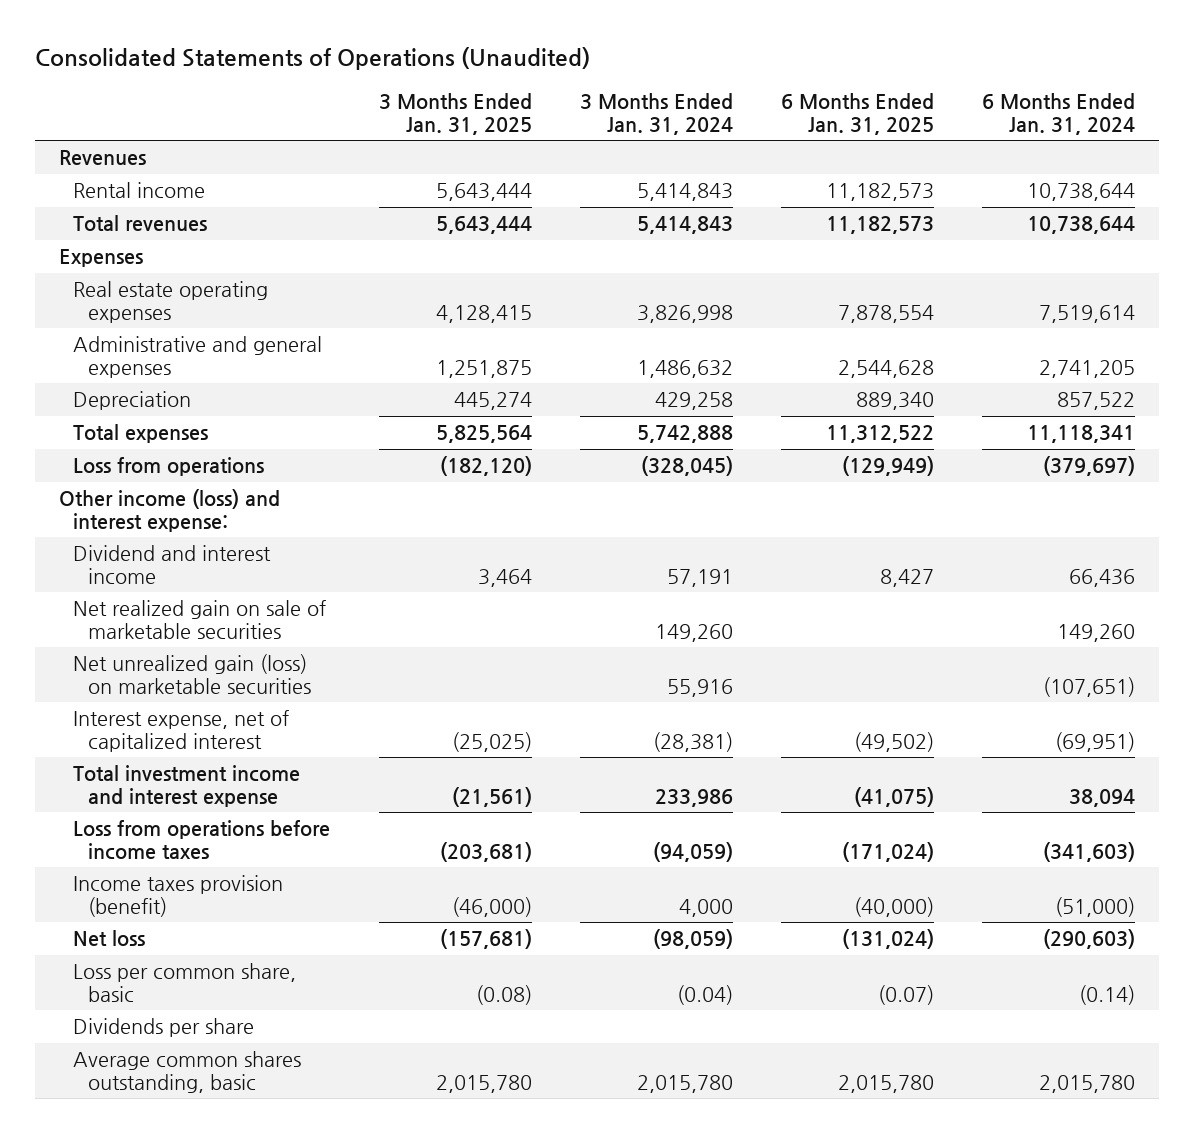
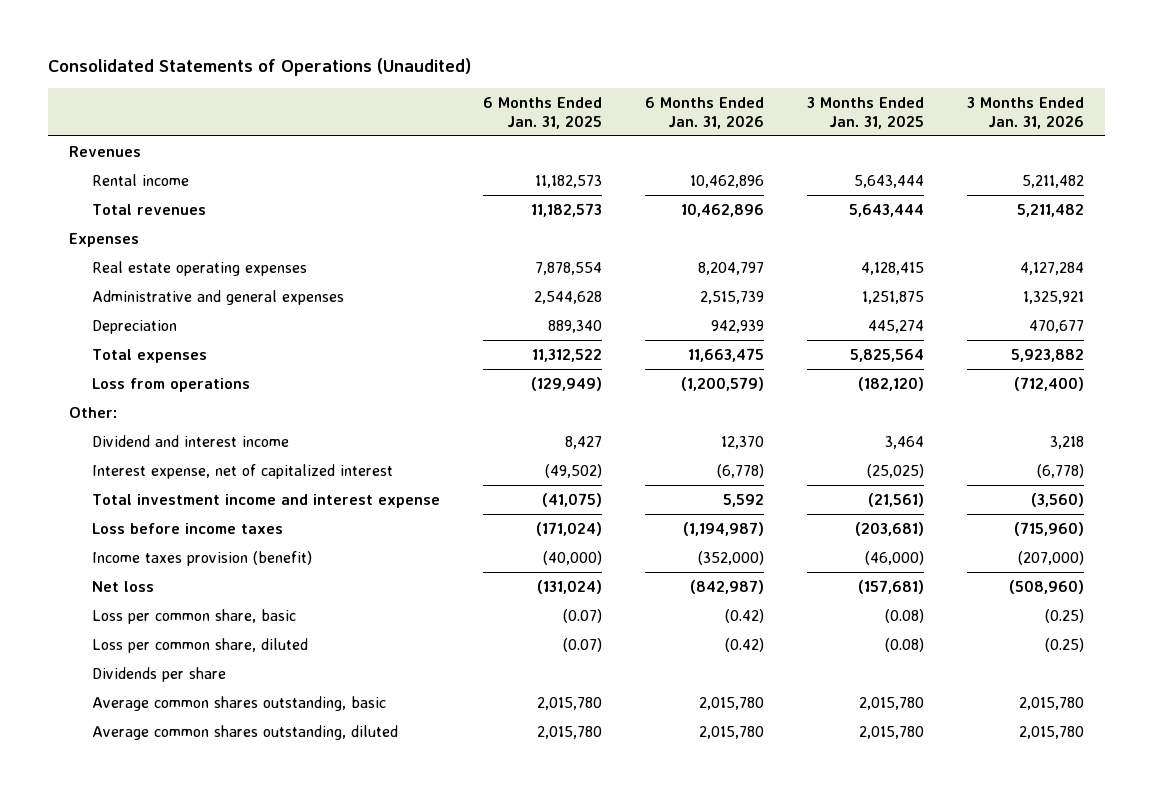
- | 3 Months Ended Jan. 31, 2025 | 3 Months Ended Jan. 31, 2024 | 6 Months Ended Jan. 31, 2025 | 6 Months Ended Jan. 31, 2024
+ | 6 Months Ended Jan. 31, 2025 | 6 Months Ended Jan. 31, 2026 | 3 Months Ended Jan. 31, 2025 | 3 Months Ended Jan. 31, 2026
- Other income (loss) and interest expense:
+ Other:
- Net realized gain on sale of marketable securities | | 149,260 | | 149,260
- Net unrealized gain (loss) on marketable securities | | 55,916 | | (107,651)
- Loss from operations before income taxes | (203,681) | (94,059) | (171,024) | (341,603)
+ Loss before income taxes | (171,024) | (1,194,987) | (203,681) | (715,960)
+ Loss per common share, diluted | (0.07) | (0.42) | (0.08) | (0.25)
+ Average common shares outstanding, diluted | 2,015,780 | 2,015,780 | 2,015,780 | 2,015,780

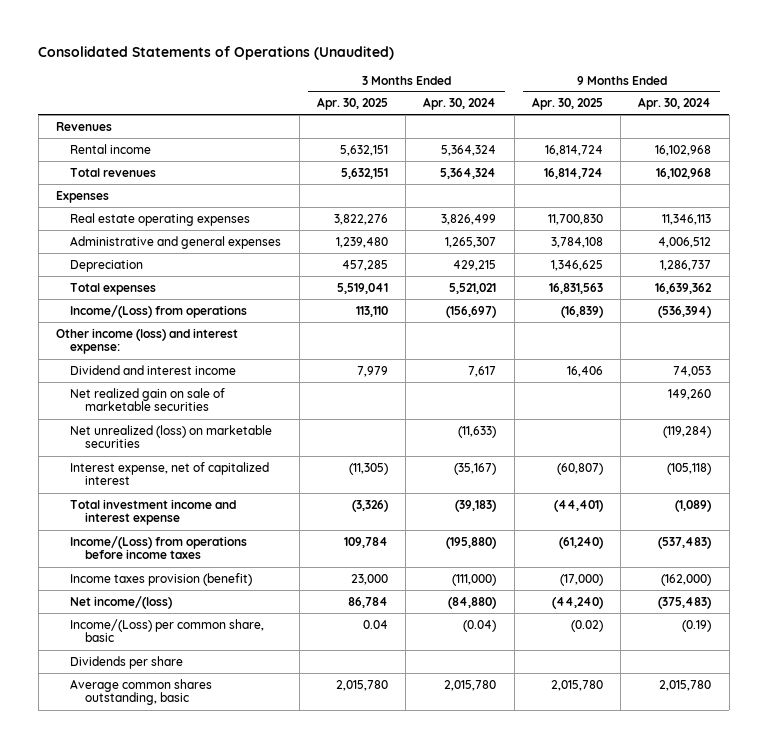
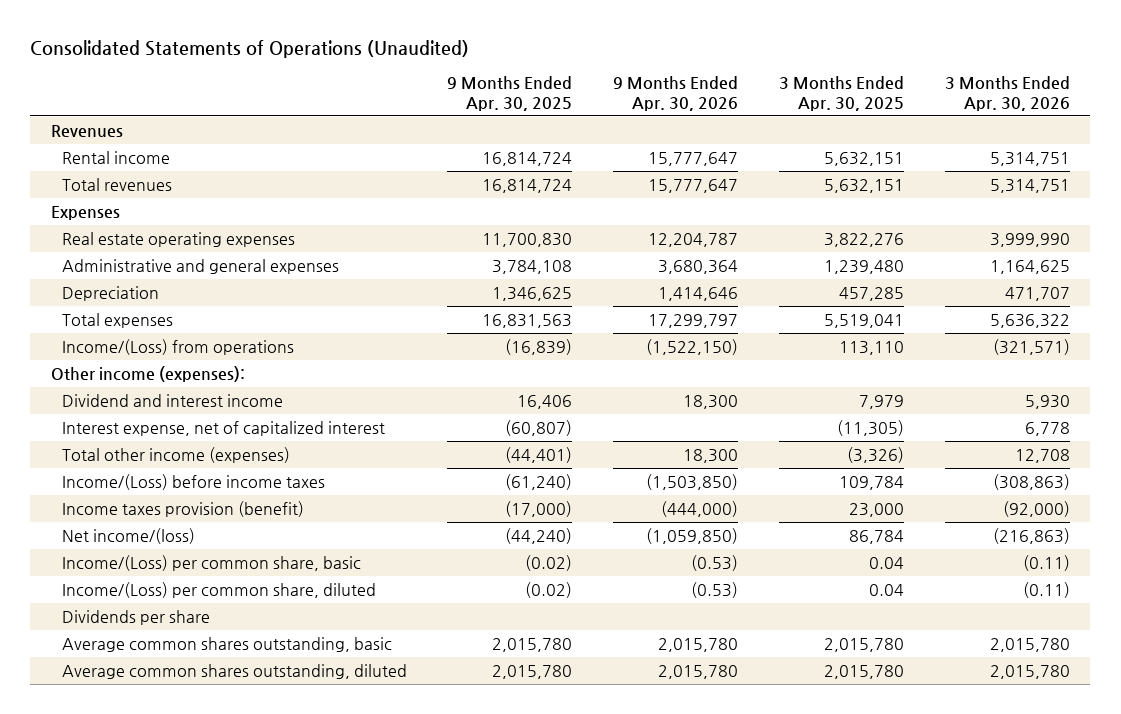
- | 3 Months Ended Apr. 30, 2025 | 3 Months Ended Apr. 30, 2024 | 9 Months Ended Apr. 30, 2025 | 9 Months Ended Apr. 30, 2024
+ | 9 Months Ended Apr. 30, 2025 | 9 Months Ended Apr. 30, 2026 | 3 Months Ended Apr. 30, 2025 | 3 Months Ended Apr. 30, 2026
- Other income (loss) and interest expense:
+ Other income (expenses):
- Net realized gain on sale of marketable securities | | | | 149,260
- Net unrealized (loss) on marketable securities | | (11,633) | | (119,284)
- Total investment income and interest expense | (3,326) | (39,183) | (44,401) | (1,089)
- Income/(Loss) from operations before income taxes | 109,784 | (195,880) | (61,240) | (537,483)
+ Total other income (expenses) | (44,401) | 18,300 | (3,326) | 12,708
+ Income/(Loss) before income taxes | (61,240) | (1,503,850) | 109,784 | (308,863)
+ Income/(Loss) per common share, diluted | (0.02) | (0.53) | 0.04 | (0.11)
+ Average common shares outstanding, diluted | 2,015,780 | 2,015,780 | 2,015,780 | 2,015,780

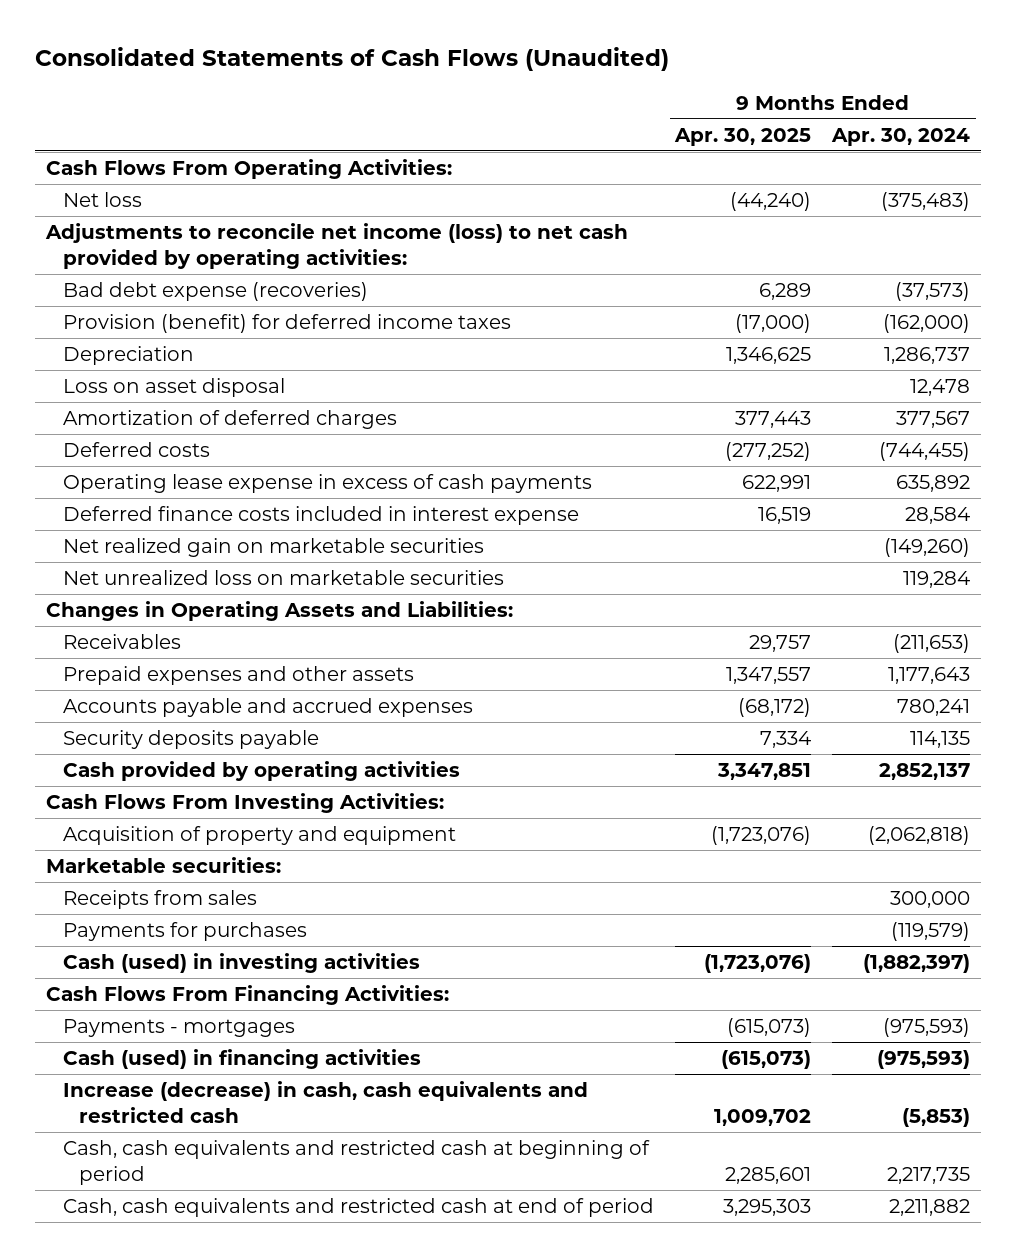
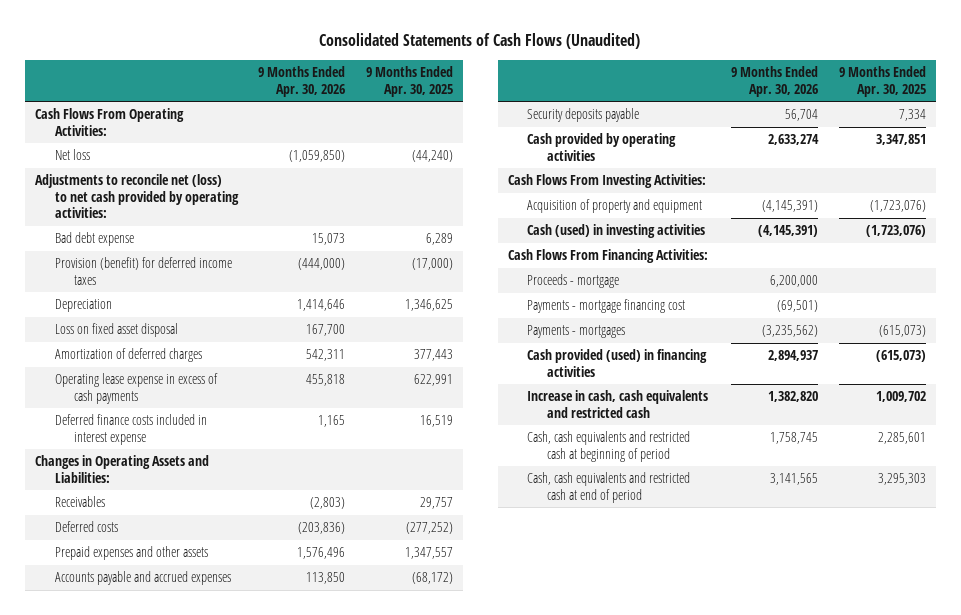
- | 9 Months Ended Apr. 30, 2025 | 9 Months Ended Apr. 30, 2024
+ | 9 Months Ended Apr. 30, 2026 | 9 Months Ended Apr. 30, 2025
- Adjustments to reconcile net income (loss) to net cash provided by operating activities:
- Bad debt expense (recoveries) | 6,289 | (37,573)
+ Adjustments to reconcile net (loss) to net cash provided by operating activities:
+ Bad debt expense | 15,073 | 6,289
- Loss on asset disposal | | 12,478
+ Loss on fixed asset disposal | 167,700 |
- Net realized gain on marketable securities | | (149,260)
- Net unrealized loss on marketable securities | | 119,284
moved down: Deferred costs | (203,836) | (277,252)
- Marketable securities:
- Receipts from sales | | 300,000
- Payments for purchases | | (119,579)
+ Proceeds - mortgage | 6,200,000 |
+ Payments - mortgage financing cost | (69,501) |
- Cash (used) in financing activities | (615,073) | (975,593)
- Increase (decrease) in cash, cash equivalents and restricted cash | 1,009,702 | (5,853)
+ Cash provided (used) in financing activities | 2,894,937 | (615,073)
+ Increase in cash, cash equivalents and restricted cash | 1,382,820 | 1,009,702

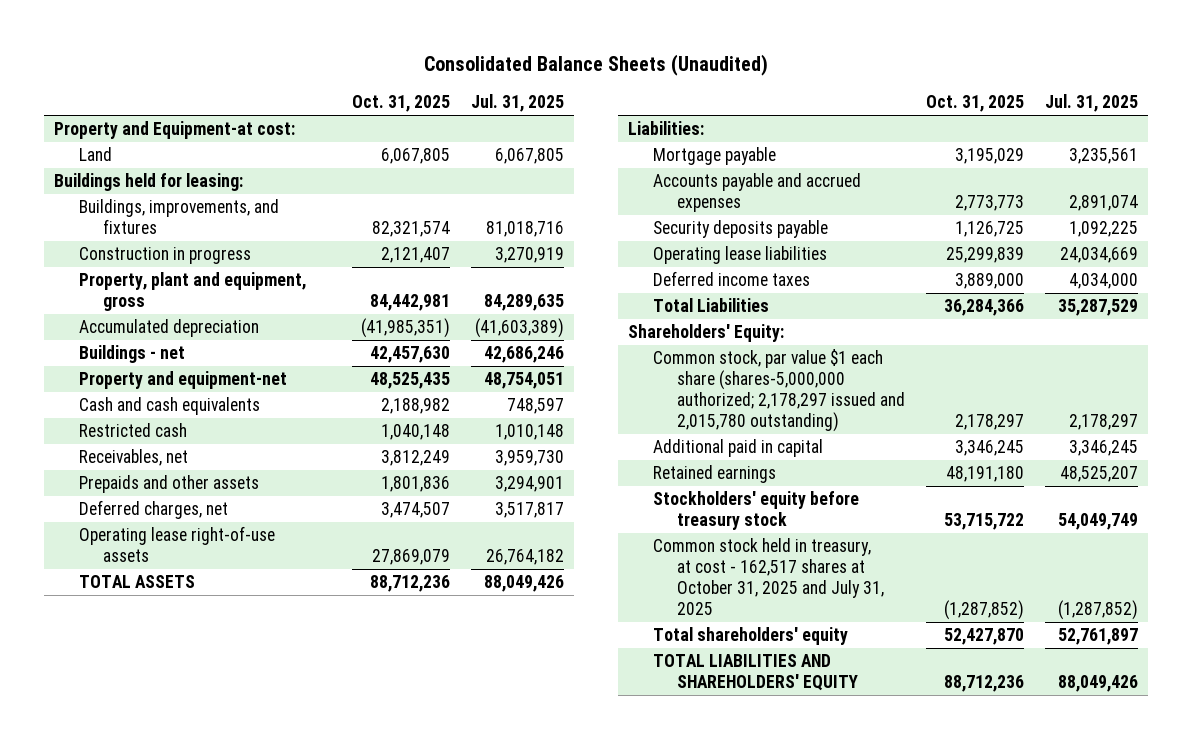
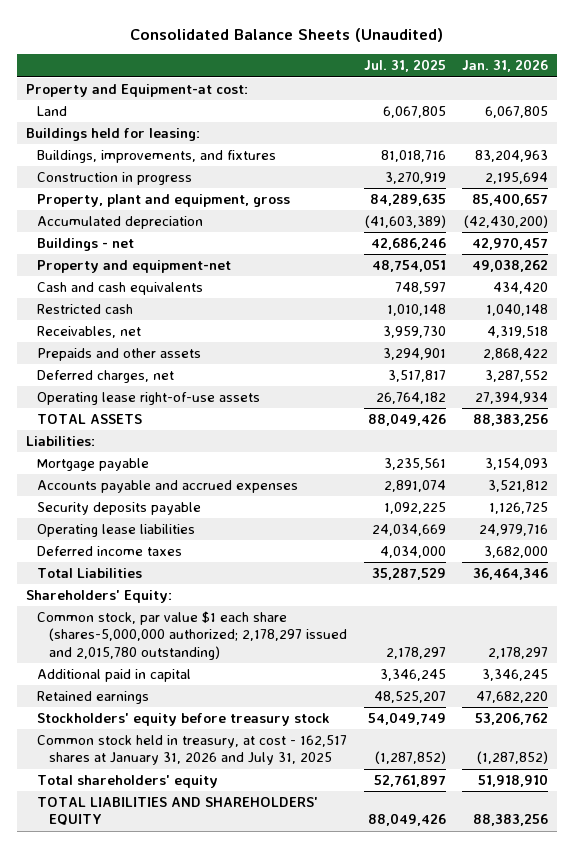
- | Oct. 31, 2025 | Jul. 31, 2025
+ | Jul. 31, 2025 | Jan. 31, 2026
- Common stock held in treasury, at cost - 162,517 shares at October 31, 2025 and July 31, 2025 | (1,287,852) | (1,287,852)
+ Common stock held in treasury, at cost - 162,517 shares at January 31, 2026 and July 31, 2025 | (1,287,852) | (1,287,852)

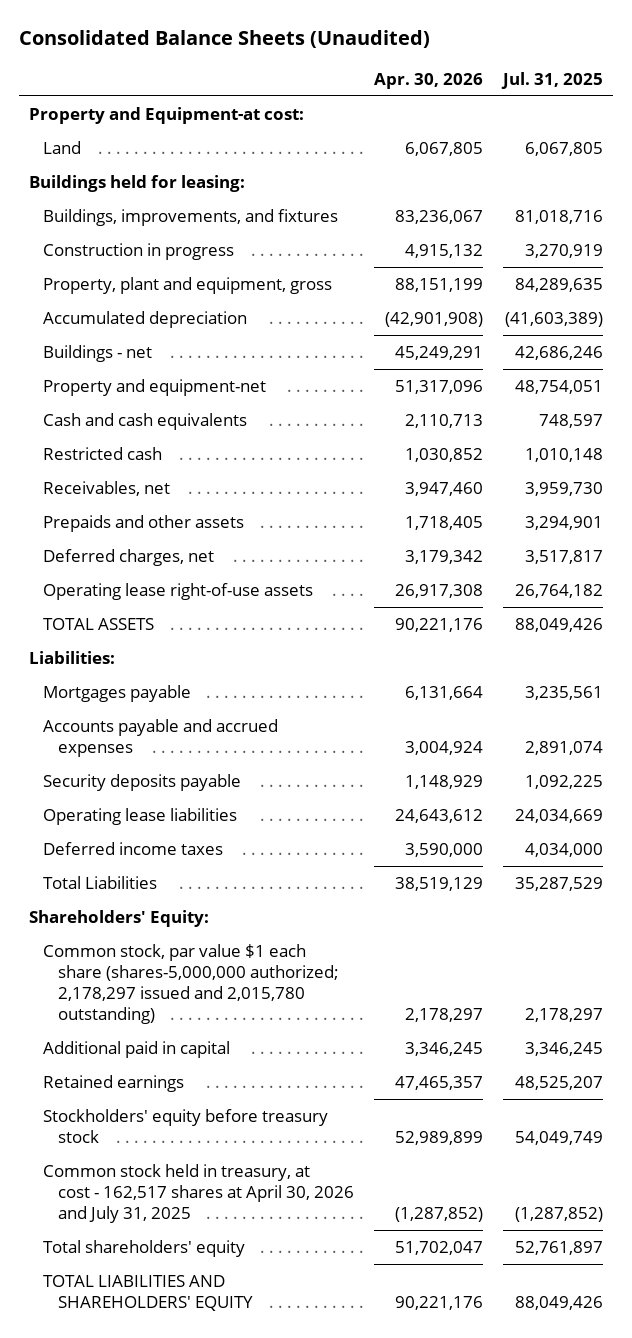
- | Jul. 31, 2025 | Jan. 31, 2026
+ | Apr. 30, 2026 | Jul. 31, 2025
- Mortgage payable | 3,235,561 | 3,154,093
+ Mortgages payable | 6,131,664 | 3,235,561
- Common stock held in treasury, at cost - 162,517 shares at January 31, 2026 and July 31, 2025 | (1,287,852) | (1,287,852)
+ Common stock held in treasury, at cost - 162,517 shares at April 30, 2026 and July 31, 2025 | (1,287,852) | (1,287,852)

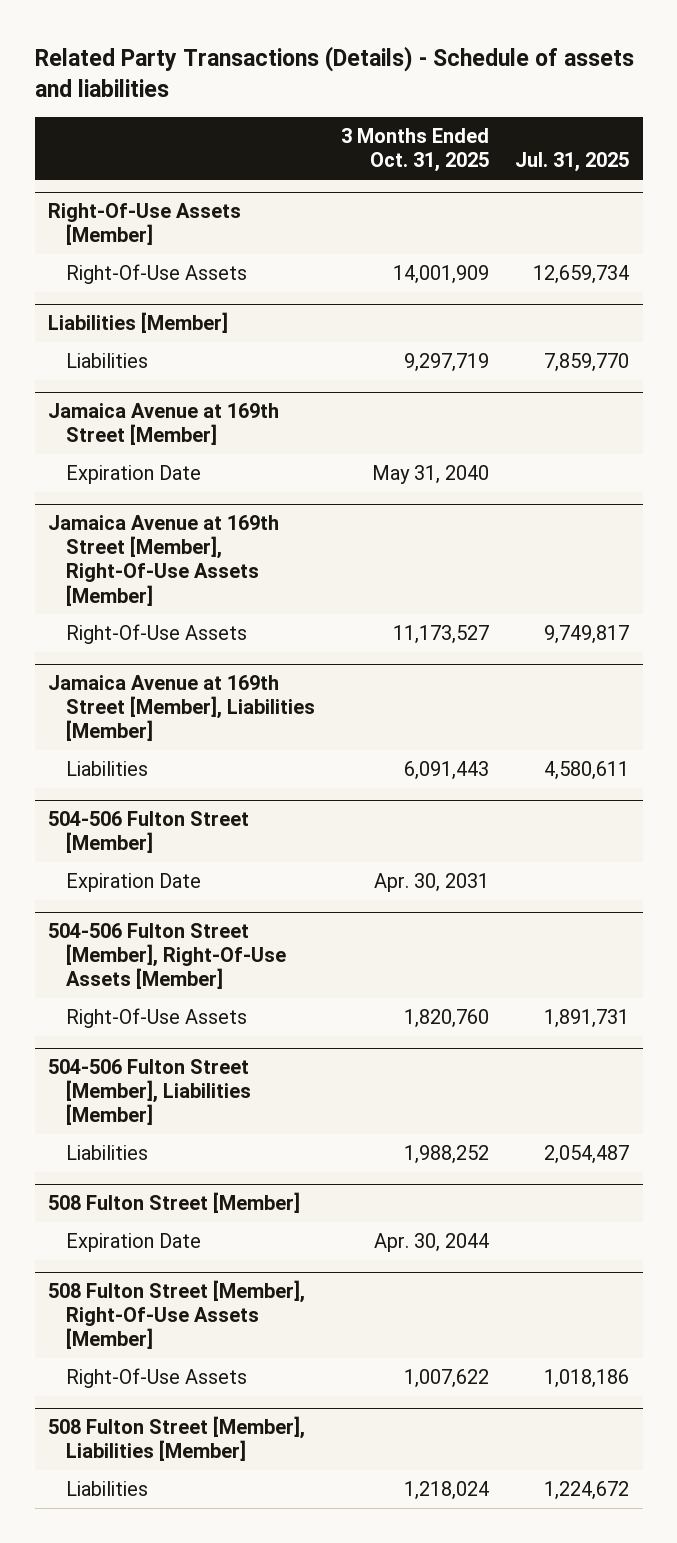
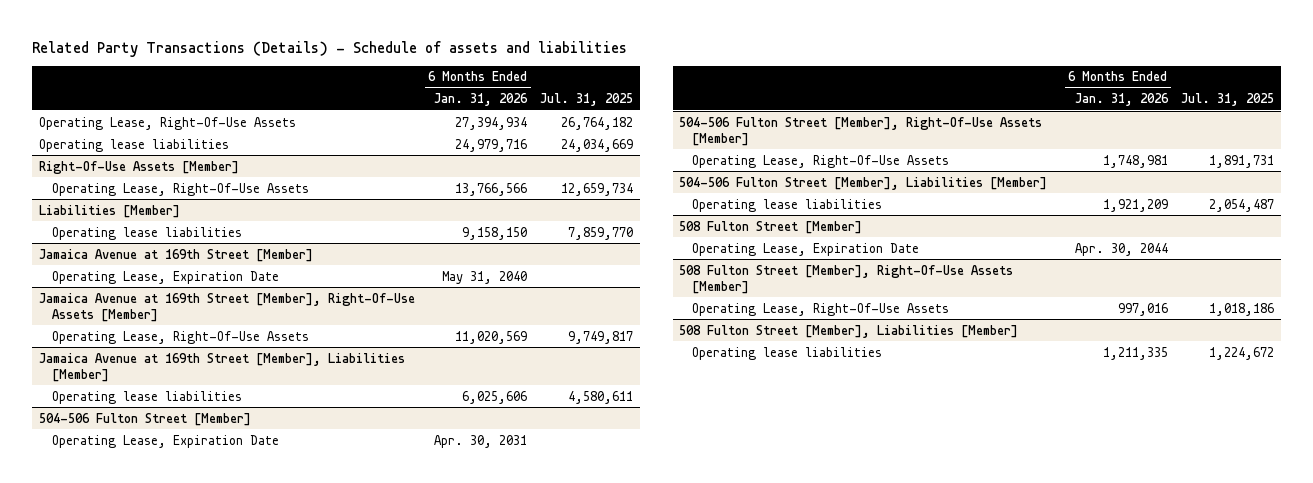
- | 3 Months Ended Oct. 31, 2025 | Jul. 31, 2025
+ | 6 Months Ended Jan. 31, 2026 | Jul. 31, 2025
+ Operating Lease, Right-Of-Use Assets | 27,394,934 | 26,764,182
+ Operating lease liabilities | 24,979,716 | 24,034,669
@ Right-Of-Use Assets [Member]
- Right-Of-Use Assets | 14,001,909 | 12,659,734
+ Operating Lease, Right-Of-Use Assets | 13,766,566 | 12,659,734
@ Liabilities [Member]
- Liabilities | 9,297,719 | 7,859,770
+ Operating lease liabilities | 9,158,150 | 7,859,770
@ Jamaica Avenue at 169th Street [Member]
- Expiration Date | May 31, 2040 |
+ Operating Lease, Expiration Date | May 31, 2040 |
@ Jamaica Avenue at 169th Street [Member], Right-Of-Use Assets [Member]
- Right-Of-Use Assets | 11,173,527 | 9,749,817
+ Operating Lease, Right-Of-Use Assets | 11,020,569 | 9,749,817
@ Jamaica Avenue at 169th Street [Member], Liabilities [Member]
- Liabilities | 6,091,443 | 4,580,611
+ Operating lease liabilities | 6,025,606 | 4,580,611
@ 504-506 Fulton Street [Member]
- Expiration Date | Apr. 30, 2031 |
+ Operating Lease, Expiration Date | Apr. 30, 2031 |
@ 504-506 Fulton Street [Member], Right-Of-Use Assets [Member]
- Right-Of-Use Assets | 1,820,760 | 1,891,731
+ Operating Lease, Right-Of-Use Assets | 1,748,981 | 1,891,731
@ 504-506 Fulton Street [Member], Liabilities [Member]
- Liabilities | 1,988,252 | 2,054,487
+ Operating lease liabilities | 1,921,209 | 2,054,487
@ 508 Fulton Street [Member]
- Expiration Date | Apr. 30, 2044 |
+ Operating Lease, Expiration Date | Apr. 30, 2044 |
@ 508 Fulton Street [Member], Right-Of-Use Assets [Member]
- Right-Of-Use Assets | 1,007,622 | 1,018,186
+ Operating Lease, Right-Of-Use Assets | 997,016 | 1,018,186
@ 508 Fulton Street [Member], Liabilities [Member]
- Liabilities | 1,218,024 | 1,224,672
+ Operating lease liabilities | 1,211,335 | 1,224,672

